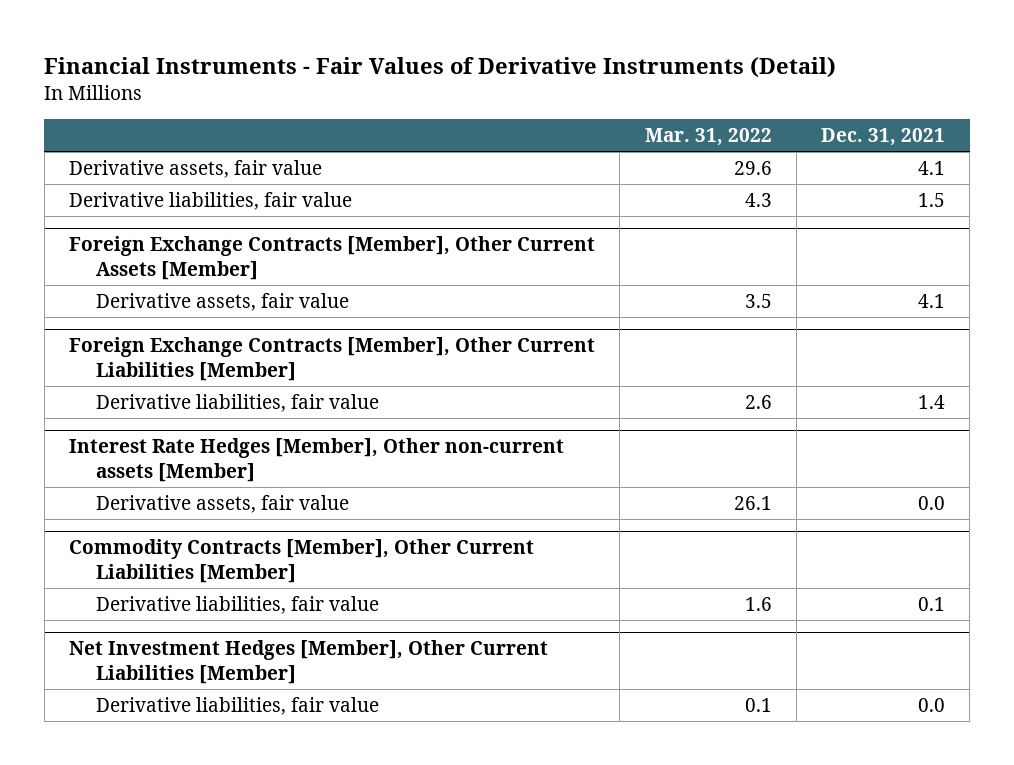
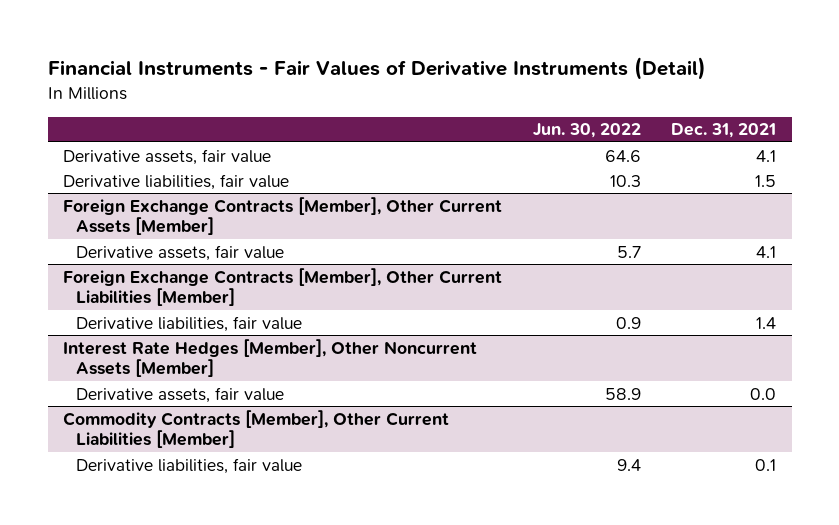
- | Mar. 31, 2022 | Dec. 31, 2021
+ | Jun. 30, 2022 | Dec. 31, 2021
- Interest Rate Hedges [Member], Other non-current assets [Member]
+ Interest Rate Hedges [Member], Other Noncurrent Assets [Member]
- Net Investment Hedges [Member], Other Current Liabilities [Member]
- Derivative liabilities, fair value | 0.1 | 0.0

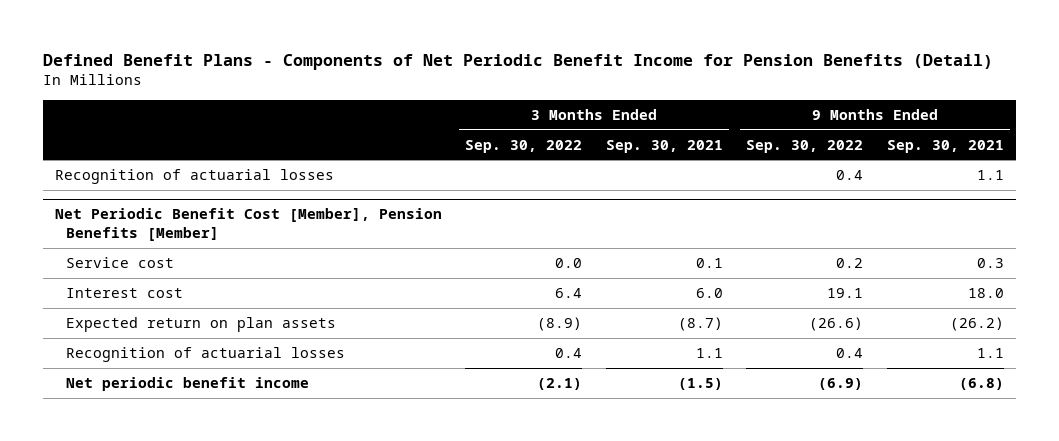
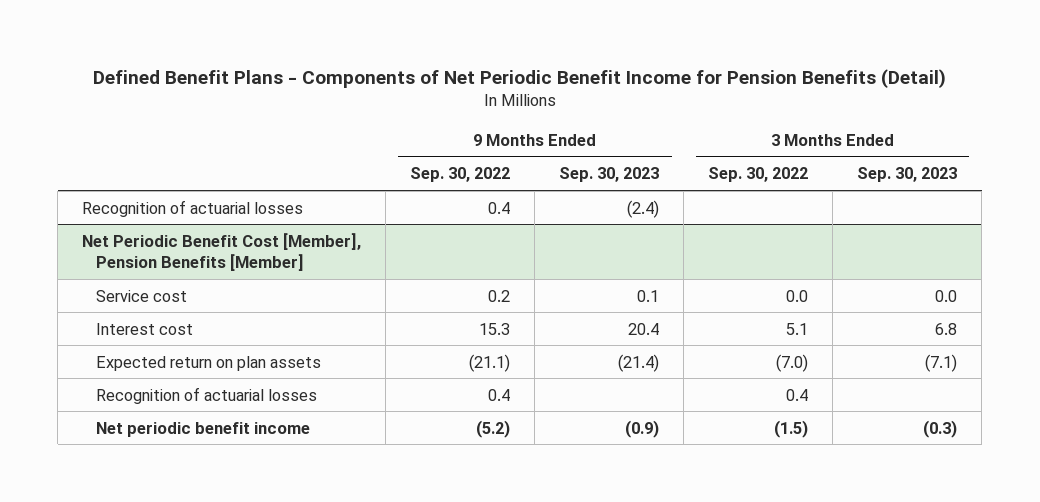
- | 3 Months Ended Sep. 30, 2022 | 3 Months Ended Sep. 30, 2021 | 9 Months Ended Sep. 30, 2022 | 9 Months Ended Sep. 30, 2021
+ | 9 Months Ended Sep. 30, 2022 | 9 Months Ended Sep. 30, 2023 | 3 Months Ended Sep. 30, 2022 | 3 Months Ended Sep. 30, 2023
@ Net Periodic Benefit Cost [Member], Pension Benefits [Member]
- Interest cost | 6.4 | 6.0 | 19.1 | 18.0
- Expected return on plan assets | (8.9) | (8.7) | (26.6) | (26.2)
+ Interest cost | 15.3 | 20.4 | 5.1 | 6.8
+ Expected return on plan assets | (21.1) | (21.4) | (7.0) | (7.1)
- Net periodic benefit income | (2.1) | (1.5) | (6.9) | (6.8)
+ Net periodic benefit income | (5.2) | (0.9) | (1.5) | (0.3)

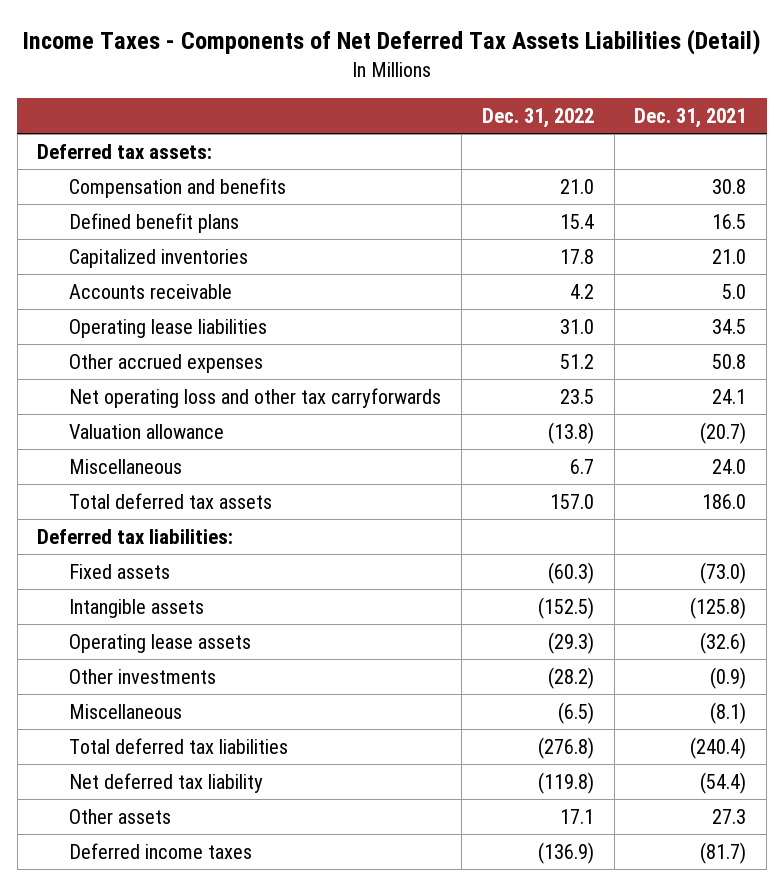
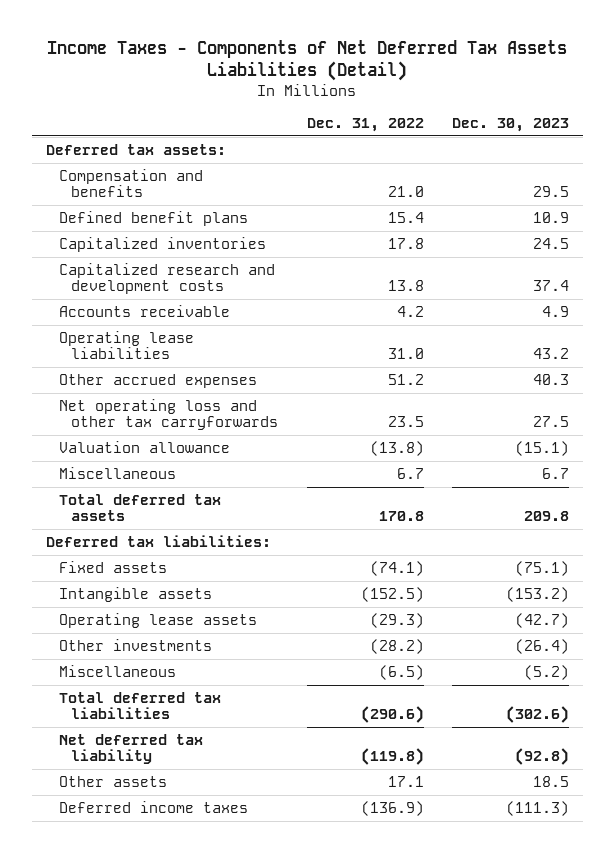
- | Dec. 31, 2022 | Dec. 31, 2021
+ | Dec. 31, 2022 | Dec. 30, 2023
+ Capitalized research and development costs | 13.8 | 37.4
- Total deferred tax assets | 157.0 | 186.0
+ Total deferred tax assets | 170.8 | 209.8
- Fixed assets | (60.3) | (73.0)
+ Fixed assets | (74.1) | (75.1)
- Total deferred tax liabilities | (276.8) | (240.4)
+ Total deferred tax liabilities | (290.6) | (302.6)

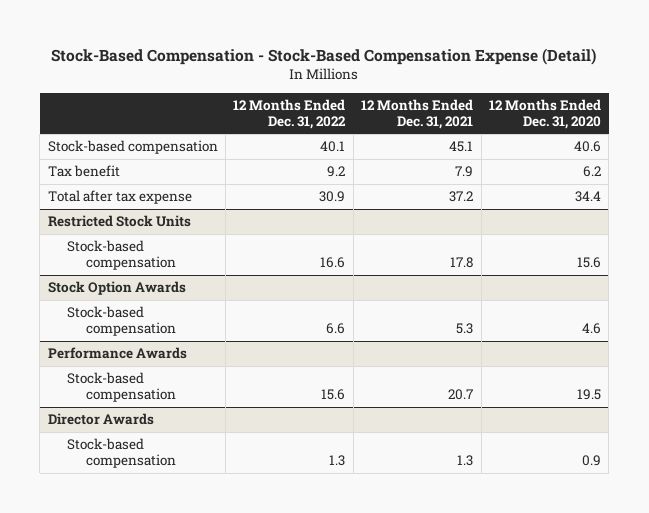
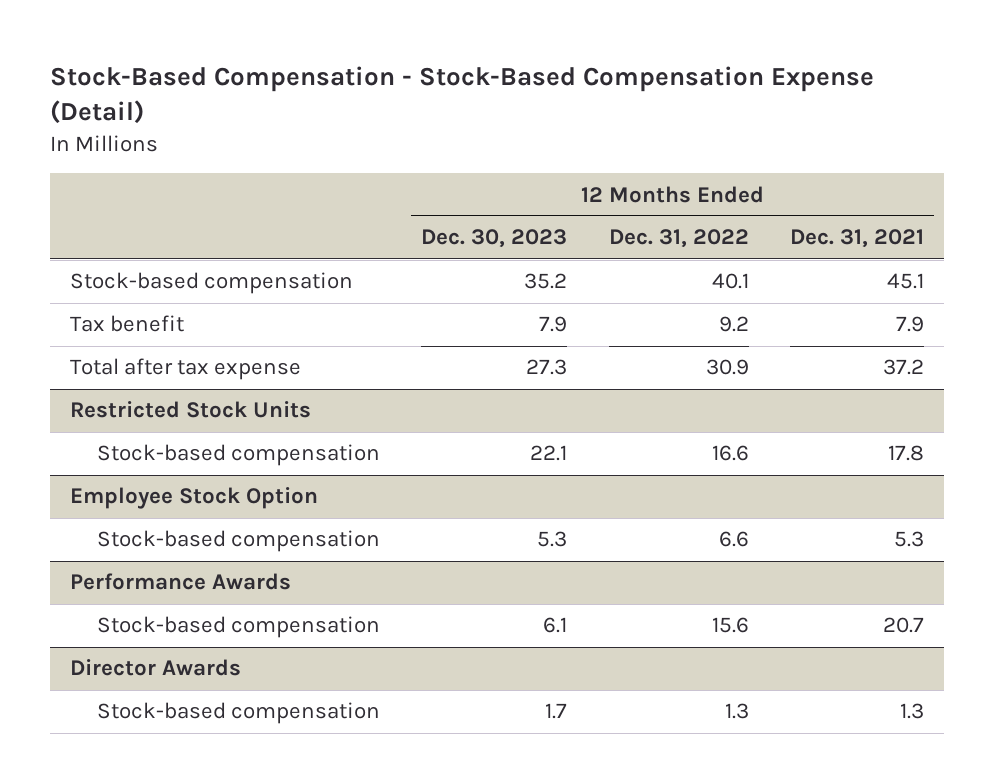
- | 12 Months Ended Dec. 31, 2022 | 12 Months Ended Dec. 31, 2021 | 12 Months Ended Dec. 31, 2020
+ | 12 Months Ended Dec. 30, 2023 | 12 Months Ended Dec. 31, 2022 | 12 Months Ended Dec. 31, 2021
- Stock Option Awards
+ Employee Stock Option

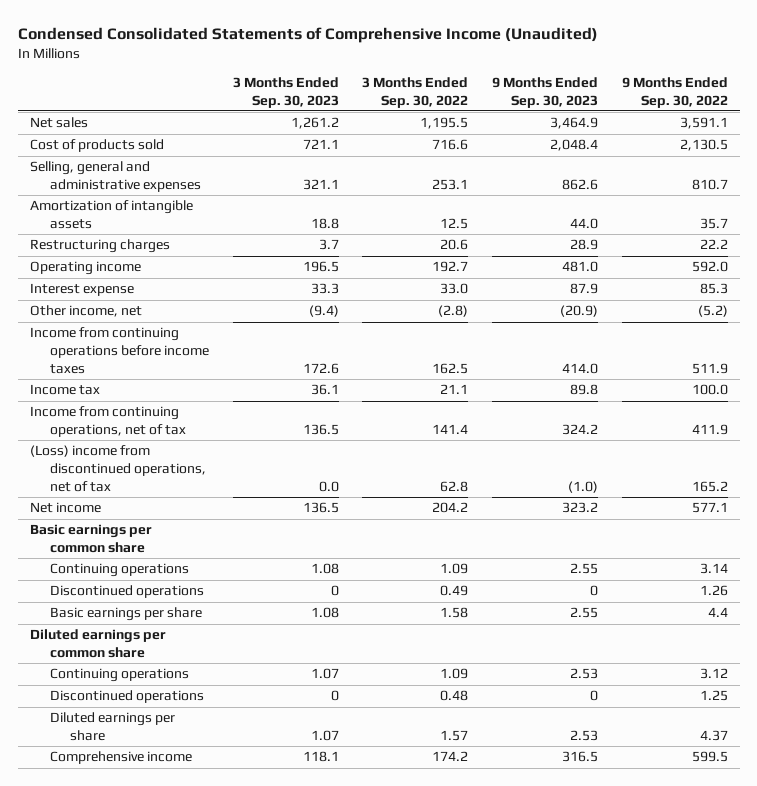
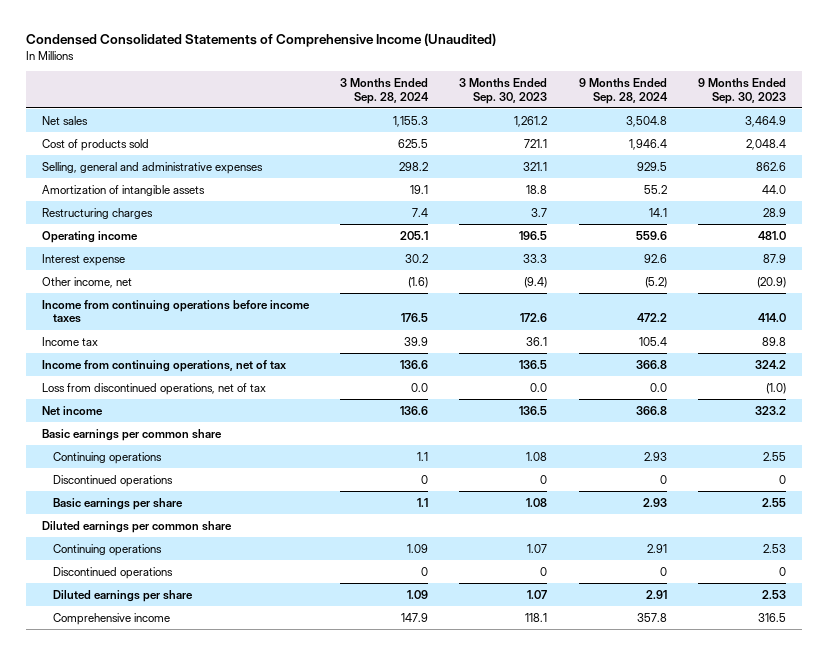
- | 3 Months Ended Sep. 30, 2023 | 3 Months Ended Sep. 30, 2022 | 9 Months Ended Sep. 30, 2023 | 9 Months Ended Sep. 30, 2022
+ | 3 Months Ended Sep. 28, 2024 | 3 Months Ended Sep. 30, 2023 | 9 Months Ended Sep. 28, 2024 | 9 Months Ended Sep. 30, 2023
- (Loss) income from discontinued operations, net of tax | 0.0 | 62.8 | (1.0) | 165.2
+ Loss from discontinued operations, net of tax | 0.0 | 0.0 | 0.0 | (1.0)

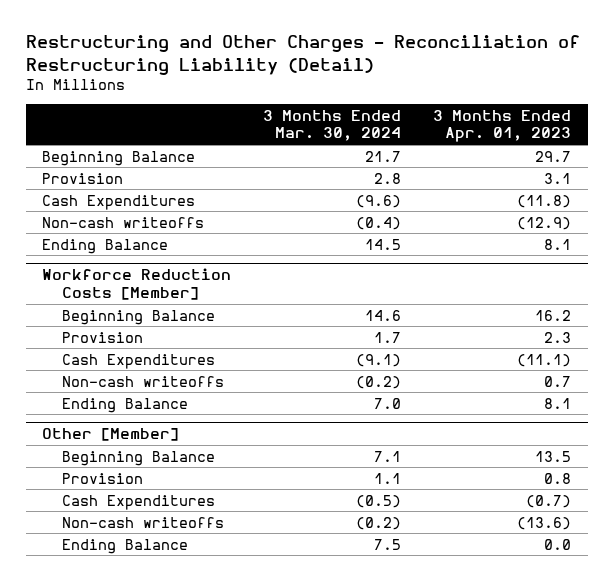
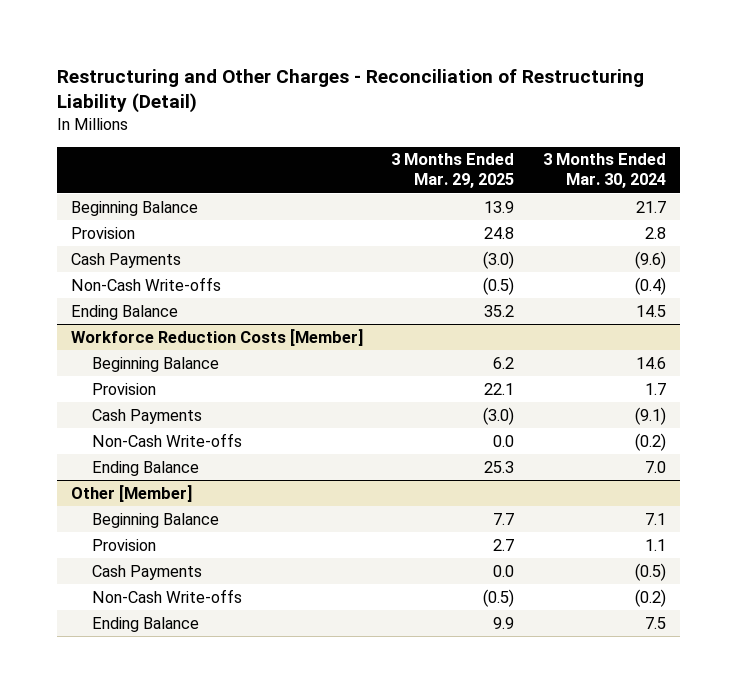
- | 3 Months Ended Mar. 30, 2024 | 3 Months Ended Apr. 01, 2023
+ | 3 Months Ended Mar. 29, 2025 | 3 Months Ended Mar. 30, 2024
- Cash Expenditures | (9.6) | (11.8)
- Non-cash writeoffs | (0.4) | (12.9)
+ Cash Payments | (3.0) | (9.6)
+ Non-Cash Write-offs | (0.5) | (0.4)
@ Workforce Reduction Costs [Member]
- Cash Expenditures | (9.1) | (11.1)
- Non-cash writeoffs | (0.2) | 0.7
+ Cash Payments | (3.0) | (9.1)
+ Non-Cash Write-offs | 0.0 | (0.2)
@ Other [Member]
- Cash Expenditures | (0.5) | (0.7)
- Non-cash writeoffs | (0.2) | (13.6)
+ Cash Payments | 0.0 | (0.5)
+ Non-Cash Write-offs | (0.5) | (0.2)

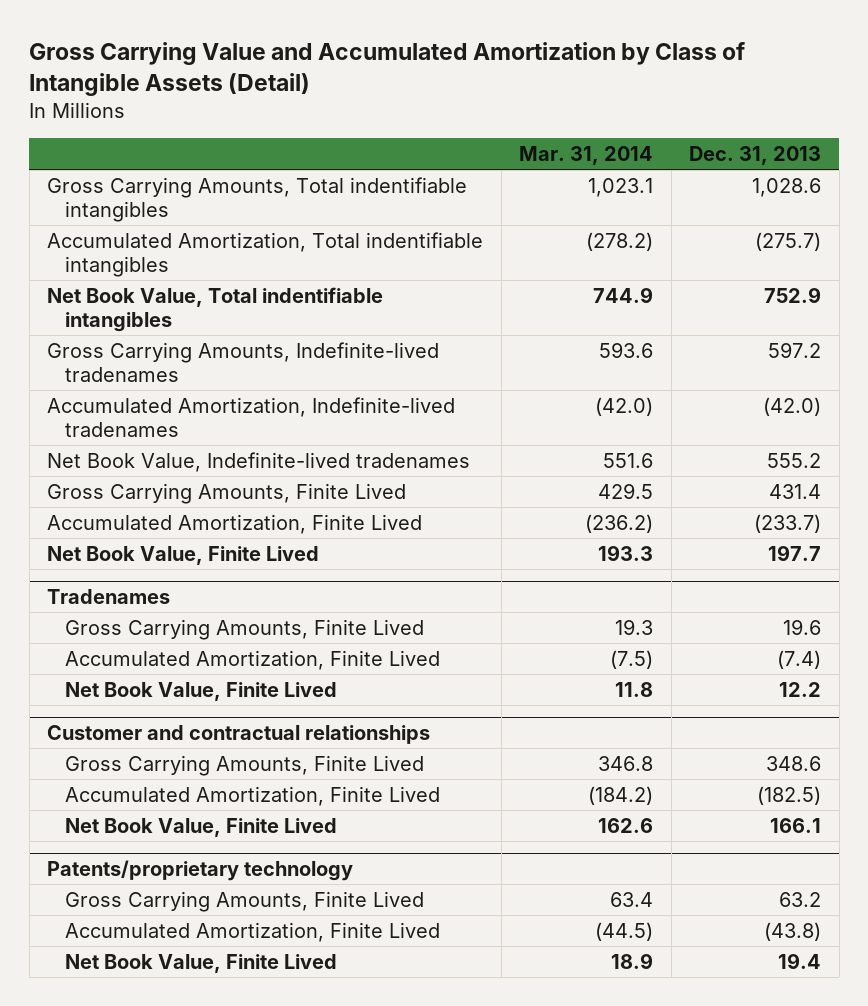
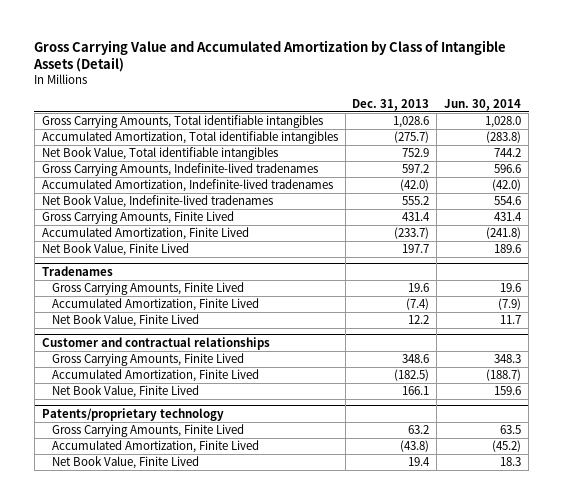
- | Mar. 31, 2014 | Dec. 31, 2013
+ | Dec. 31, 2013 | Jun. 30, 2014
- Gross Carrying Amounts, Total indentifiable intangibles | 1,023.1 | 1,028.6
- Accumulated Amortization, Total indentifiable intangibles | (278.2) | (275.7)
- Net Book Value, Total indentifiable intangibles | 744.9 | 752.9
+ Gross Carrying Amounts, Total identifiable intangibles | 1,028.6 | 1,028.0
+ Accumulated Amortization, Total identifiable intangibles | (275.7) | (283.8)
+ Net Book Value, Total identifiable intangibles | 752.9 | 744.2

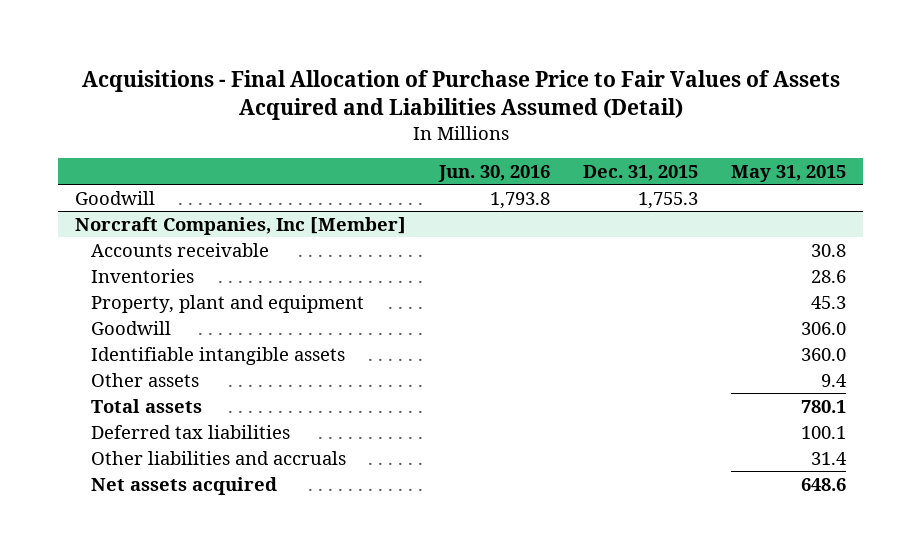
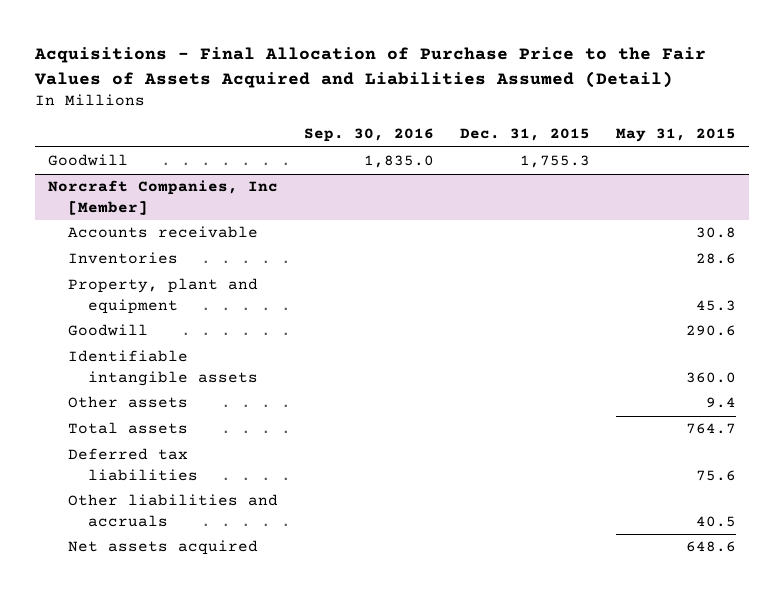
- Acquisitions - Final Allocation of Purchase Price to Fair Values of Assets Acquired and Liabilities Assumed (Detail)
+ Acquisitions - Final Allocation of Purchase Price to the Fair Values of Assets Acquired and Liabilities Assumed (Detail)
- | Jun. 30, 2016 | Dec. 31, 2015 | May 31, 2015
+ | Sep. 30, 2016 | Dec. 31, 2015 | May 31, 2015
@ Norcraft Companies, Inc [Member]
- Goodwill | | | 306.0
+ Goodwill | | | 290.6
- Total assets | | | 780.1
- Deferred tax liabilities | | | 100.1
- Other liabilities and accruals | | | 31.4
+ Total assets | | | 764.7
+ Deferred tax liabilities | | | 75.6
+ Other liabilities and accruals | | | 40.5

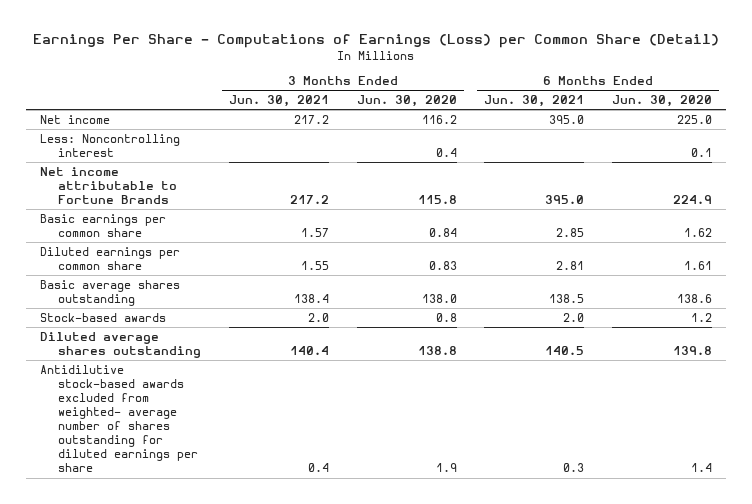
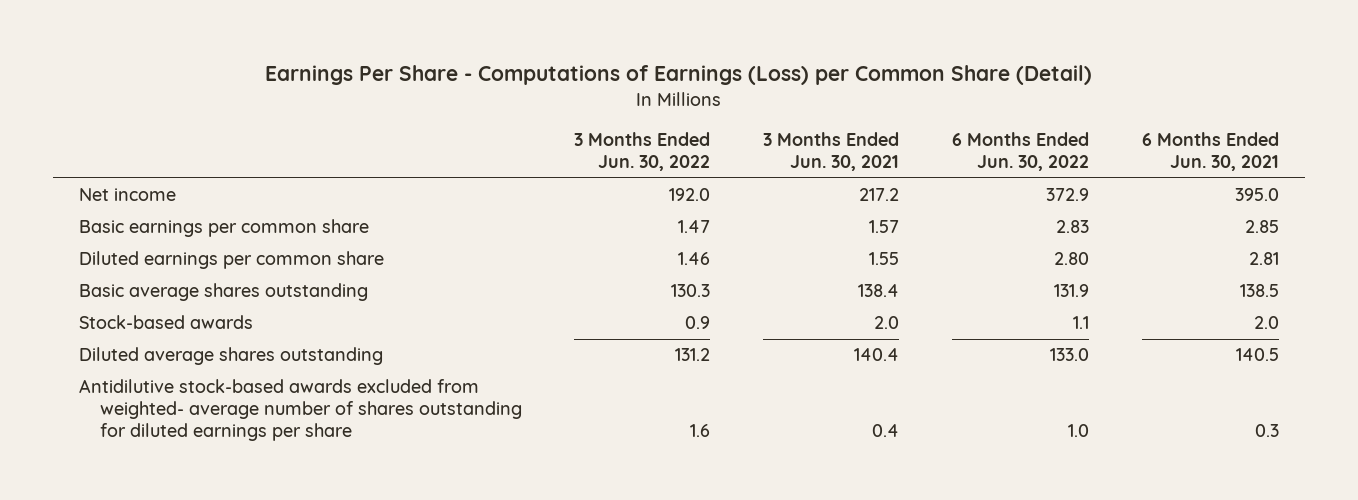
- | 3 Months Ended Jun. 30, 2021 | 3 Months Ended Jun. 30, 2020 | 6 Months Ended Jun. 30, 2021 | 6 Months Ended Jun. 30, 2020
+ | 3 Months Ended Jun. 30, 2022 | 3 Months Ended Jun. 30, 2021 | 6 Months Ended Jun. 30, 2022 | 6 Months Ended Jun. 30, 2021
- Less: Noncontrolling interest | | 0.4 | | 0.1
- Net income attributable to Fortune Brands | 217.2 | 115.8 | 395.0 | 224.9

